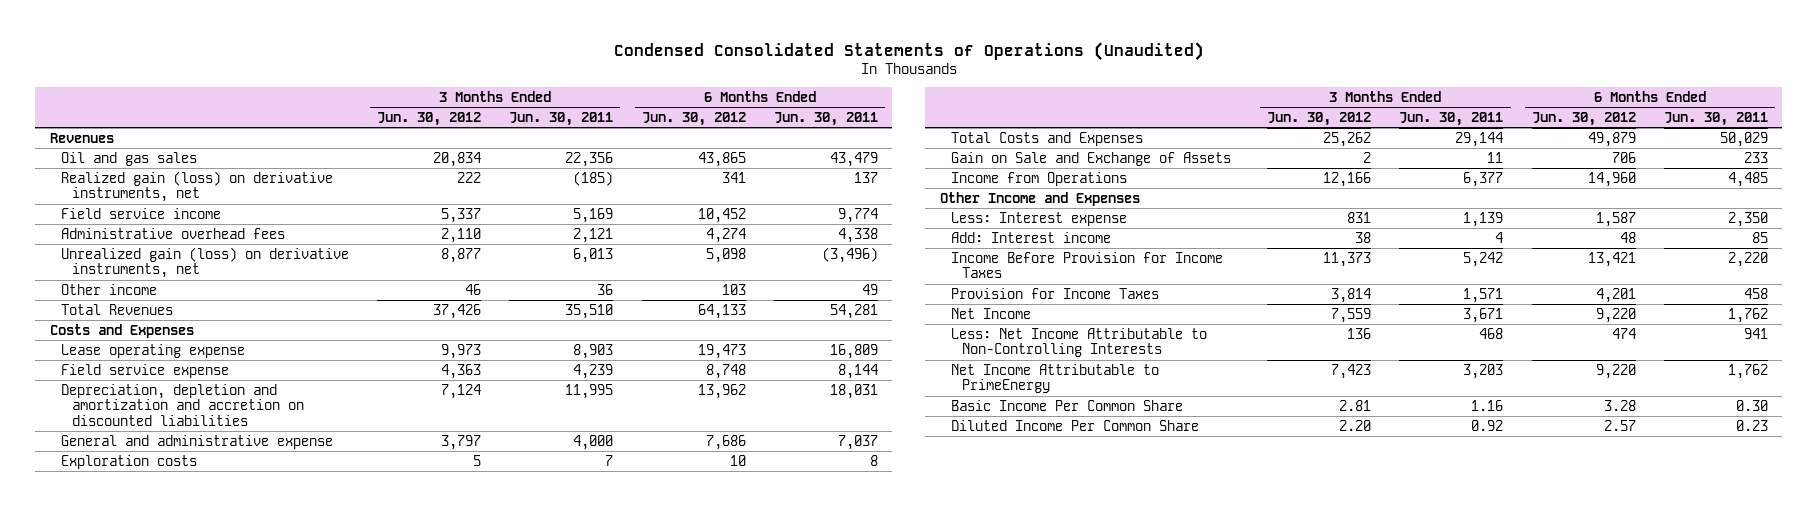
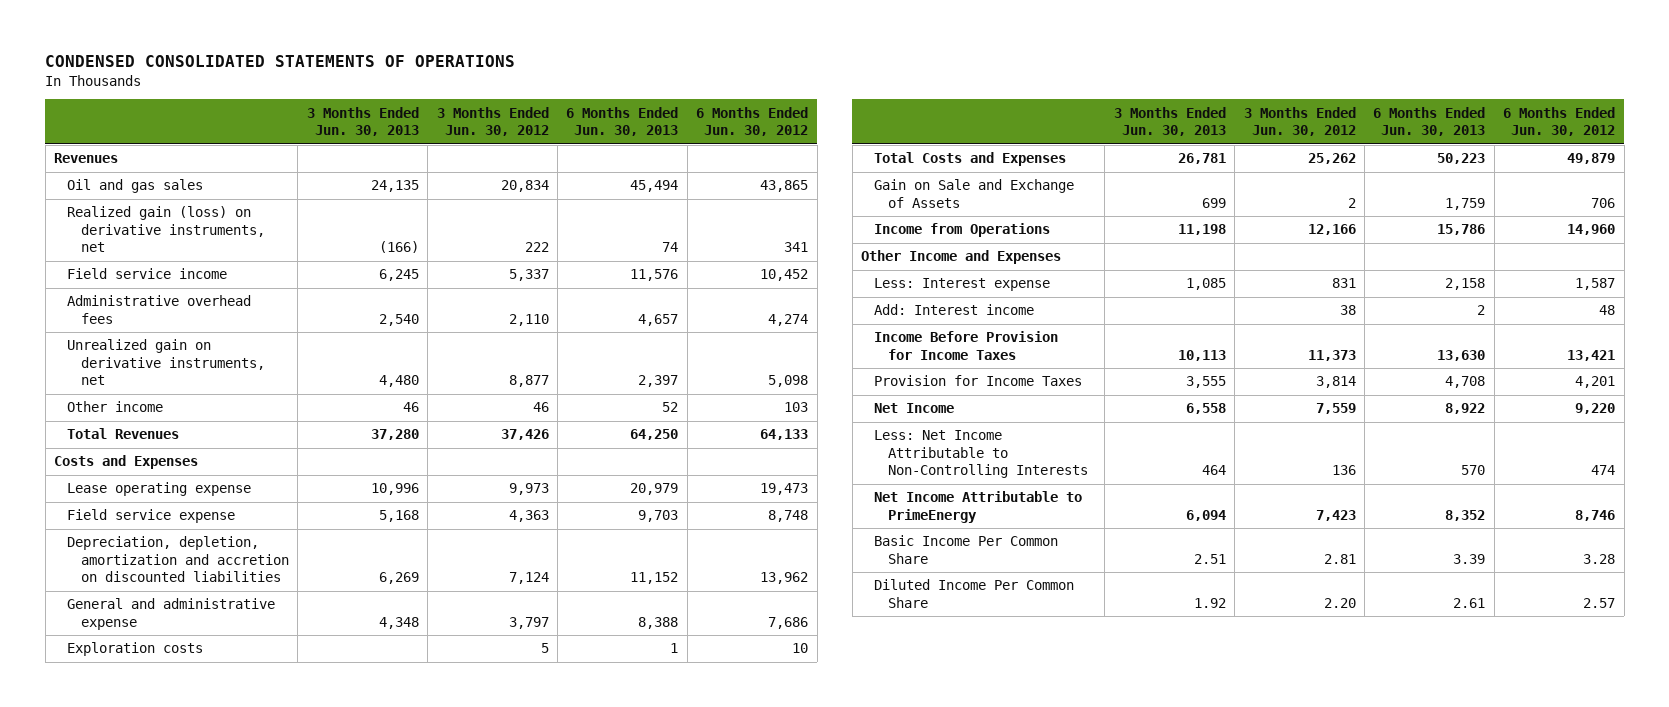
- Condensed Consolidated Statements of Operations (Unaudited)
+ CONDENSED CONSOLIDATED STATEMENTS OF OPERATIONS
- | 3 Months Ended Jun. 30, 2012 | 3 Months Ended Jun. 30, 2011 | 6 Months Ended Jun. 30, 2012 | 6 Months Ended Jun. 30, 2011
+ | 3 Months Ended Jun. 30, 2013 | 3 Months Ended Jun. 30, 2012 | 6 Months Ended Jun. 30, 2013 | 6 Months Ended Jun. 30, 2012
- Unrealized gain (loss) on derivative instruments, net | 8,877 | 6,013 | 5,098 | (3,496)
+ Unrealized gain on derivative instruments, net | 4,480 | 8,877 | 2,397 | 5,098
- Depreciation, depletion and amortization and accretion on discounted liabilities | 7,124 | 11,995 | 13,962 | 18,031
+ Depreciation, depletion, amortization and accretion on discounted liabilities | 6,269 | 7,124 | 11,152 | 13,962
- Net Income Attributable to PrimeEnergy | 7,423 | 3,203 | 9,220 | 1,762
+ Net Income Attributable to PrimeEnergy | 6,094 | 7,423 | 8,352 | 8,746

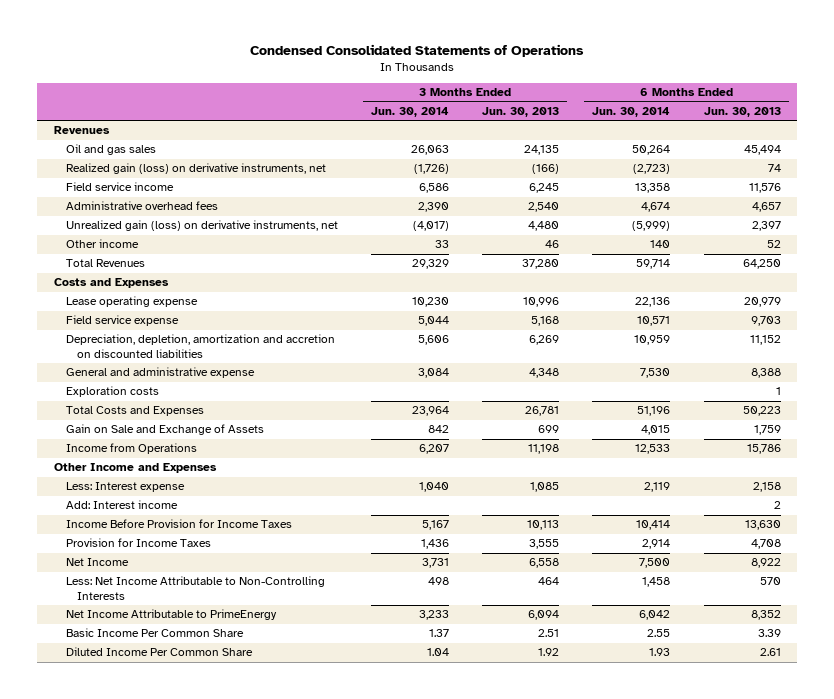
- CONDENSED CONSOLIDATED STATEMENTS OF OPERATIONS
+ Condensed Consolidated Statements of Operations
- | 3 Months Ended Jun. 30, 2013 | 3 Months Ended Jun. 30, 2012 | 6 Months Ended Jun. 30, 2013 | 6 Months Ended Jun. 30, 2012
+ | 3 Months Ended Jun. 30, 2014 | 3 Months Ended Jun. 30, 2013 | 6 Months Ended Jun. 30, 2014 | 6 Months Ended Jun. 30, 2013
- Unrealized gain on derivative instruments, net | 4,480 | 8,877 | 2,397 | 5,098
+ Unrealized gain (loss) on derivative instruments, net | (4,017) | 4,480 | (5,999) | 2,397

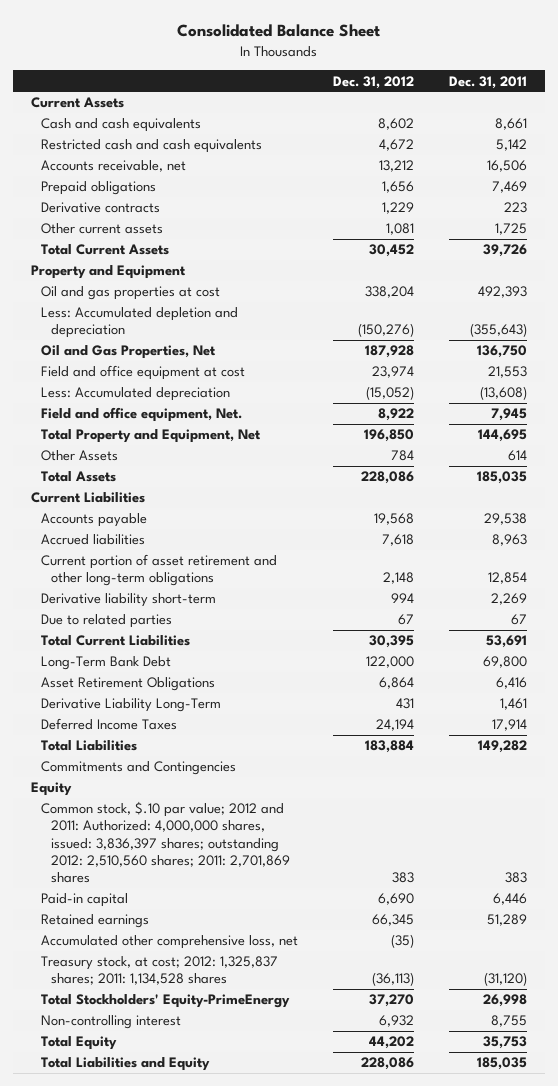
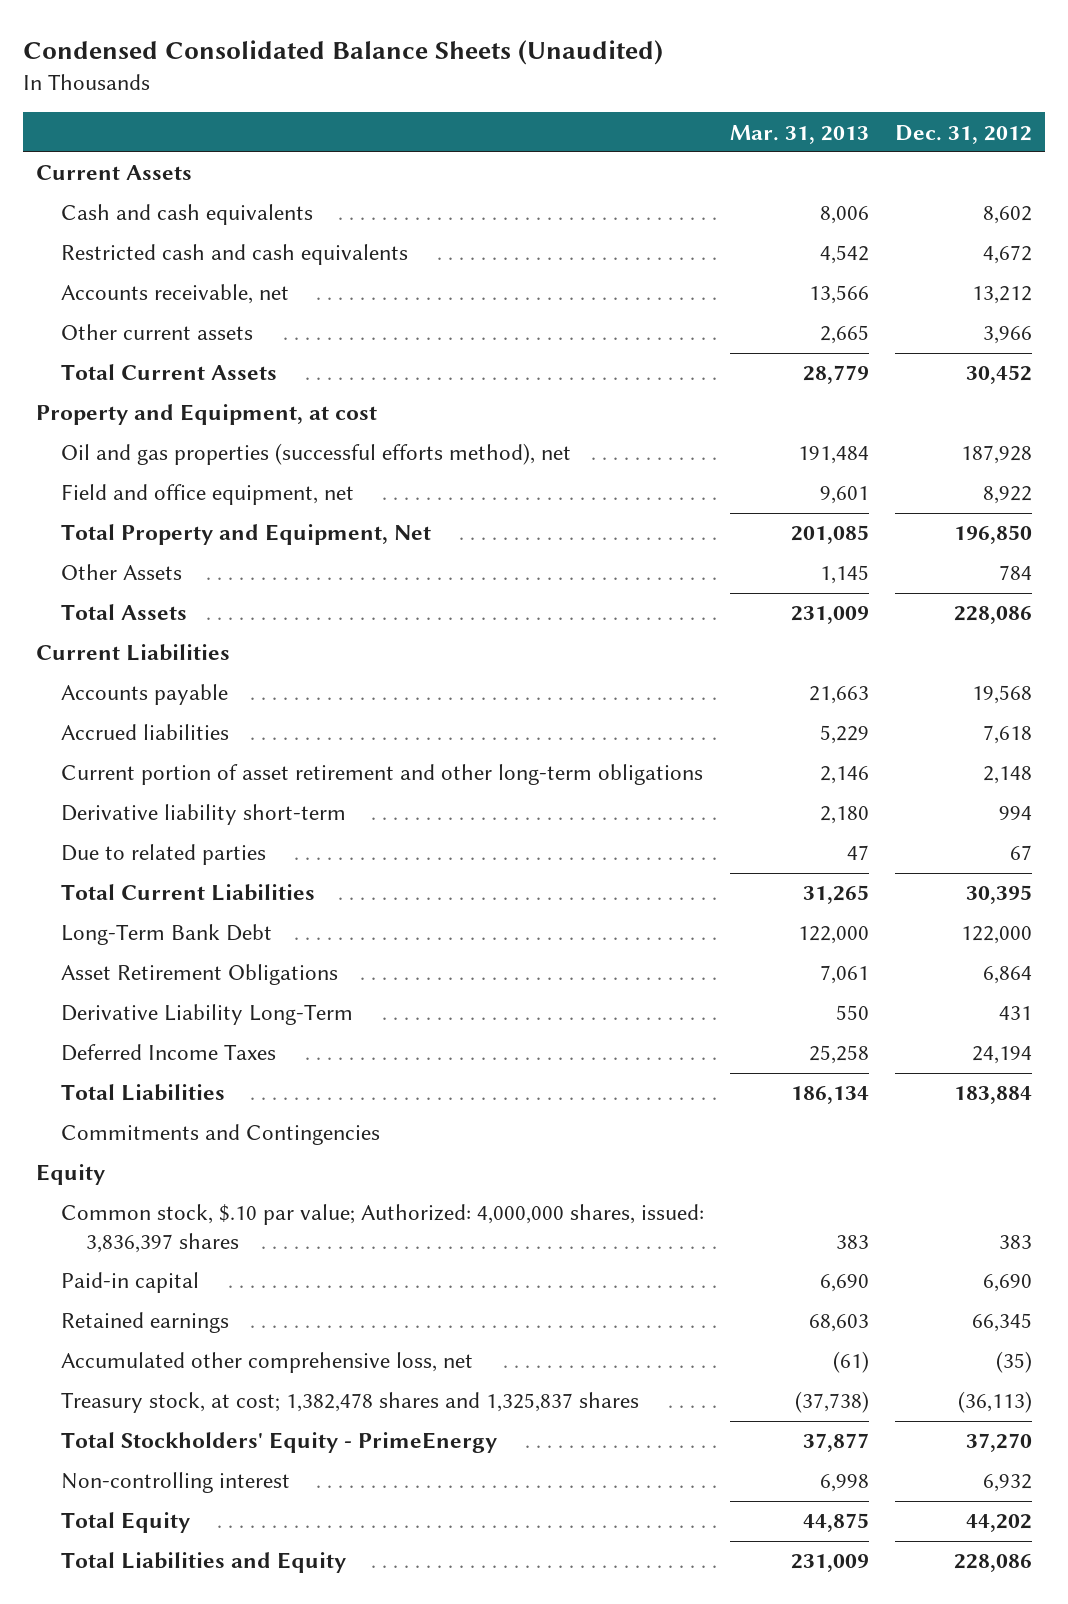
- Consolidated Balance Sheet
+ Condensed Consolidated Balance Sheets (Unaudited)
- | Dec. 31, 2012 | Dec. 31, 2011
+ | Mar. 31, 2013 | Dec. 31, 2012
- Prepaid obligations | 1,656 | 7,469
- Derivative contracts | 1,229 | 223
- Other current assets | 1,081 | 1,725
+ Other current assets | 2,665 | 3,966
- Property and Equipment
- Oil and gas properties at cost | 338,204 | 492,393
- Less: Accumulated depletion and depreciation | (150,276) | (355,643)
- Oil and Gas Properties, Net | 187,928 | 136,750
- Field and office equipment at cost | 23,974 | 21,553
- Less: Accumulated depreciation | (15,052) | (13,608)
- Field and office equipment, Net. | 8,922 | 7,945
+ Property and Equipment, at cost
+ Oil and gas properties (successful efforts method), net | 191,484 | 187,928
+ Field and office equipment, net | 9,601 | 8,922
- Common stock, $.10 par value; 2012 and 2011: Authorized: 4,000,000 shares, issued: 3,836,397 shares; outstanding 2012: 2,510,560 shares; 2011: 2,701,869 shares | 383 | 383
+ Common stock, $.10 par value; Authorized: 4,000,000 shares, issued: 3,836,397 shares | 383 | 383
- Treasury stock, at cost; 2012: 1,325,837 shares; 2011: 1,134,528 shares | (36,113) | (31,120)
- Total Stockholders' Equity-PrimeEnergy | 37,270 | 26,998
+ Treasury stock, at cost; 1,382,478 shares and 1,325,837 shares | (37,738) | (36,113)
+ Total Stockholders' Equity - PrimeEnergy | 37,877 | 37,270

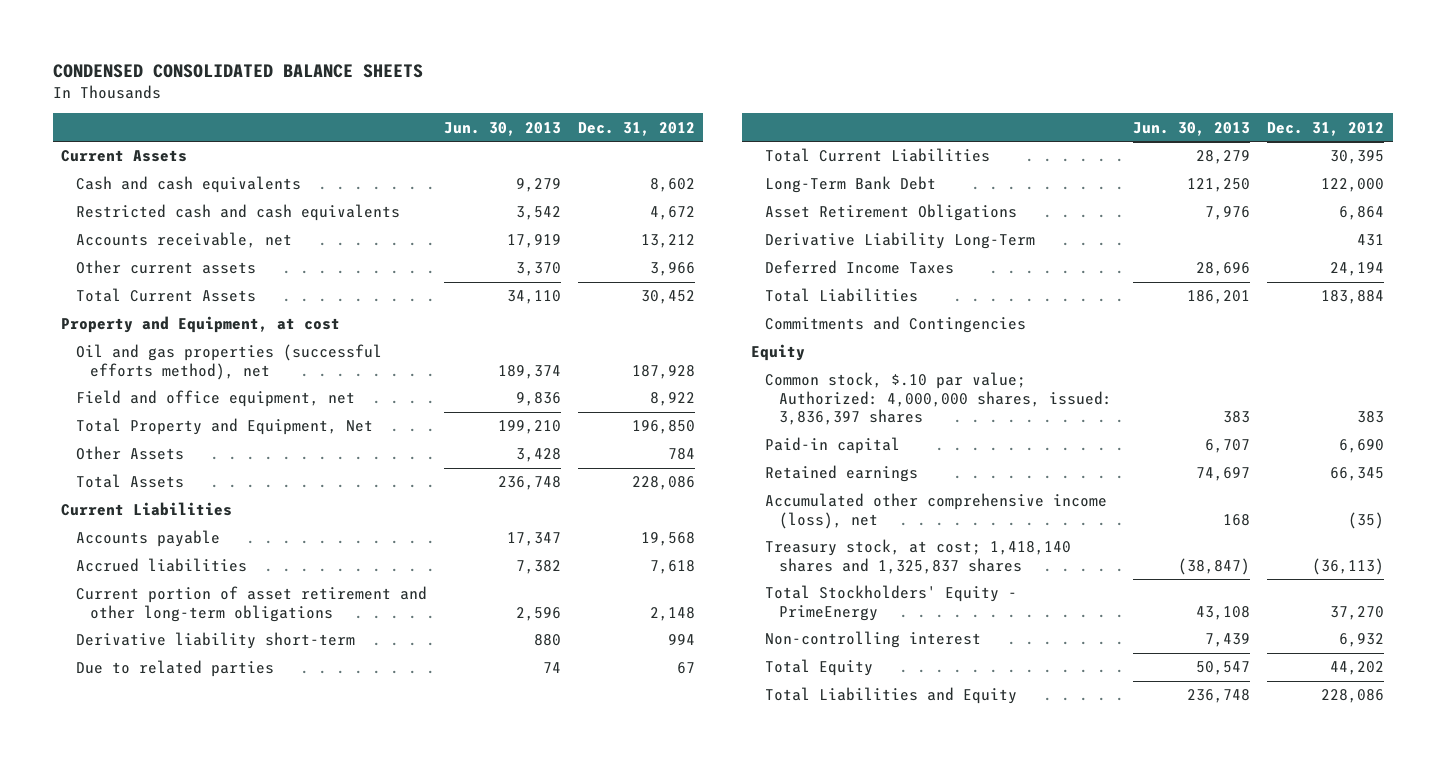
- Condensed Consolidated Balance Sheets (Unaudited)
+ CONDENSED CONSOLIDATED BALANCE SHEETS
- | Mar. 31, 2013 | Dec. 31, 2012
+ | Jun. 30, 2013 | Dec. 31, 2012
- Accumulated other comprehensive loss, net | (61) | (35)
- Treasury stock, at cost; 1,382,478 shares and 1,325,837 shares | (37,738) | (36,113)
+ Accumulated other comprehensive income (loss), net | 168 | (35)
+ Treasury stock, at cost; 1,418,140 shares and 1,325,837 shares | (38,847) | (36,113)

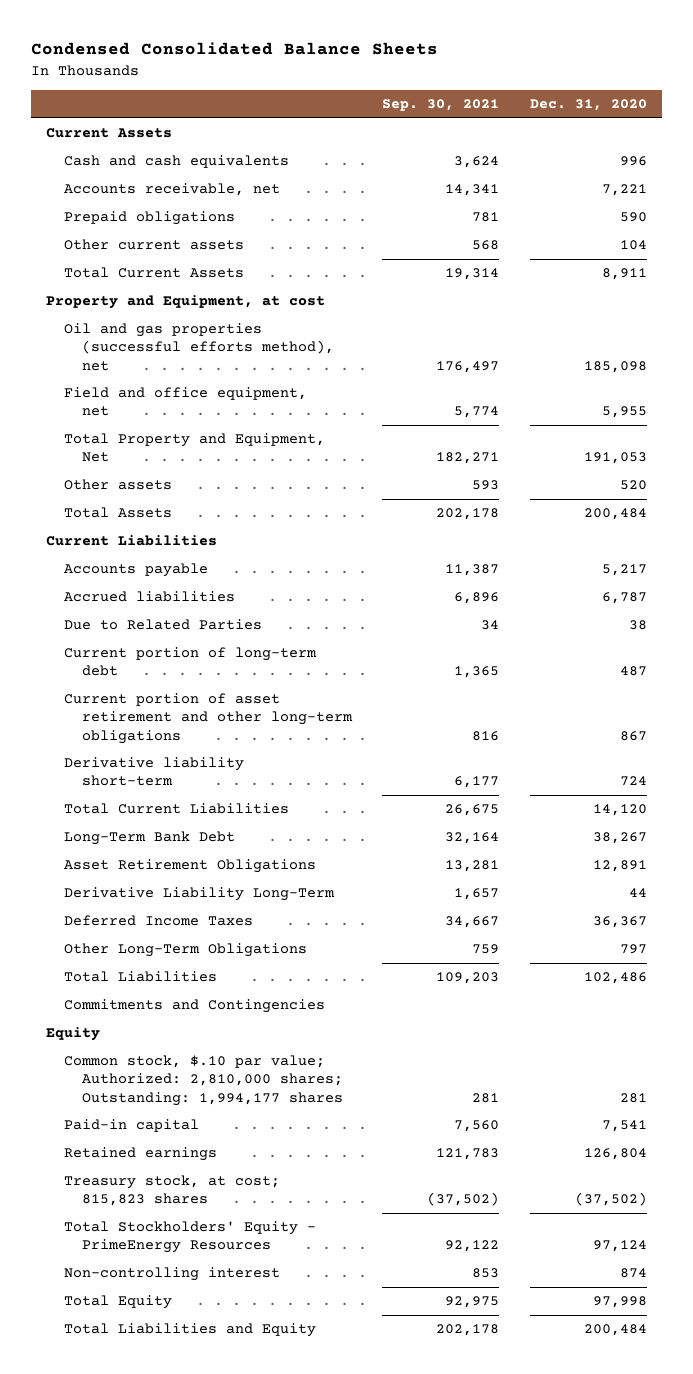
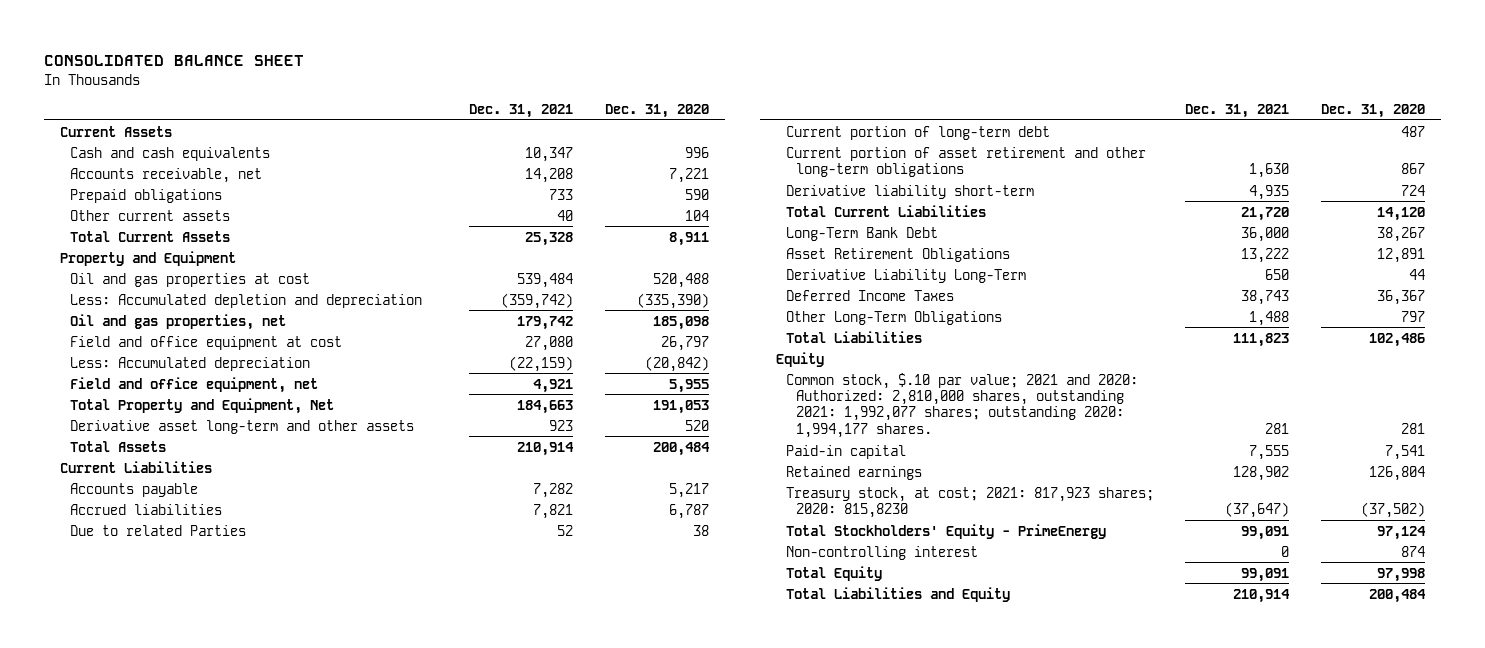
- Condensed Consolidated Balance Sheets
+ CONSOLIDATED BALANCE SHEET
- | Sep. 30, 2021 | Dec. 31, 2020
+ | Dec. 31, 2021 | Dec. 31, 2020
- Property and Equipment, at cost
- Oil and gas properties (successful efforts method), net | 176,497 | 185,098
+ Property and Equipment
+ Oil and gas properties at cost | 539,484 | 520,488
+ Less: Accumulated depletion and depreciation | (359,742) | (335,390)
+ Oil and gas properties, net | 179,742 | 185,098
+ Field and office equipment at cost | 27,080 | 26,797
+ Less: Accumulated depreciation | (22,159) | (20,842)
- Other assets | 593 | 520
+ Derivative asset long-term and other assets | 923 | 520
- Due to Related Parties | 34 | 38
+ Due to related Parties | 52 | 38
- Commitments and Contingencies
- Common stock, $.10 par value; Authorized: 2,810,000 shares; Outstanding: 1,994,177 shares | 281 | 281
+ Common stock, $.10 par value; 2021 and 2020: Authorized: 2,810,000 shares, outstanding 2021: 1,992,077 shares; outstanding 2020: 1,994,177 shares. | 281 | 281
- Treasury stock, at cost; 815,823 shares | (37,502) | (37,502)
- Total Stockholders' Equity - PrimeEnergy Resources | 92,122 | 97,124
+ Treasury stock, at cost; 2021: 817,923 shares; 2020: 815,8230 | (37,647) | (37,502)
+ Total Stockholders' Equity - PrimeEnergy | 99,091 | 97,124

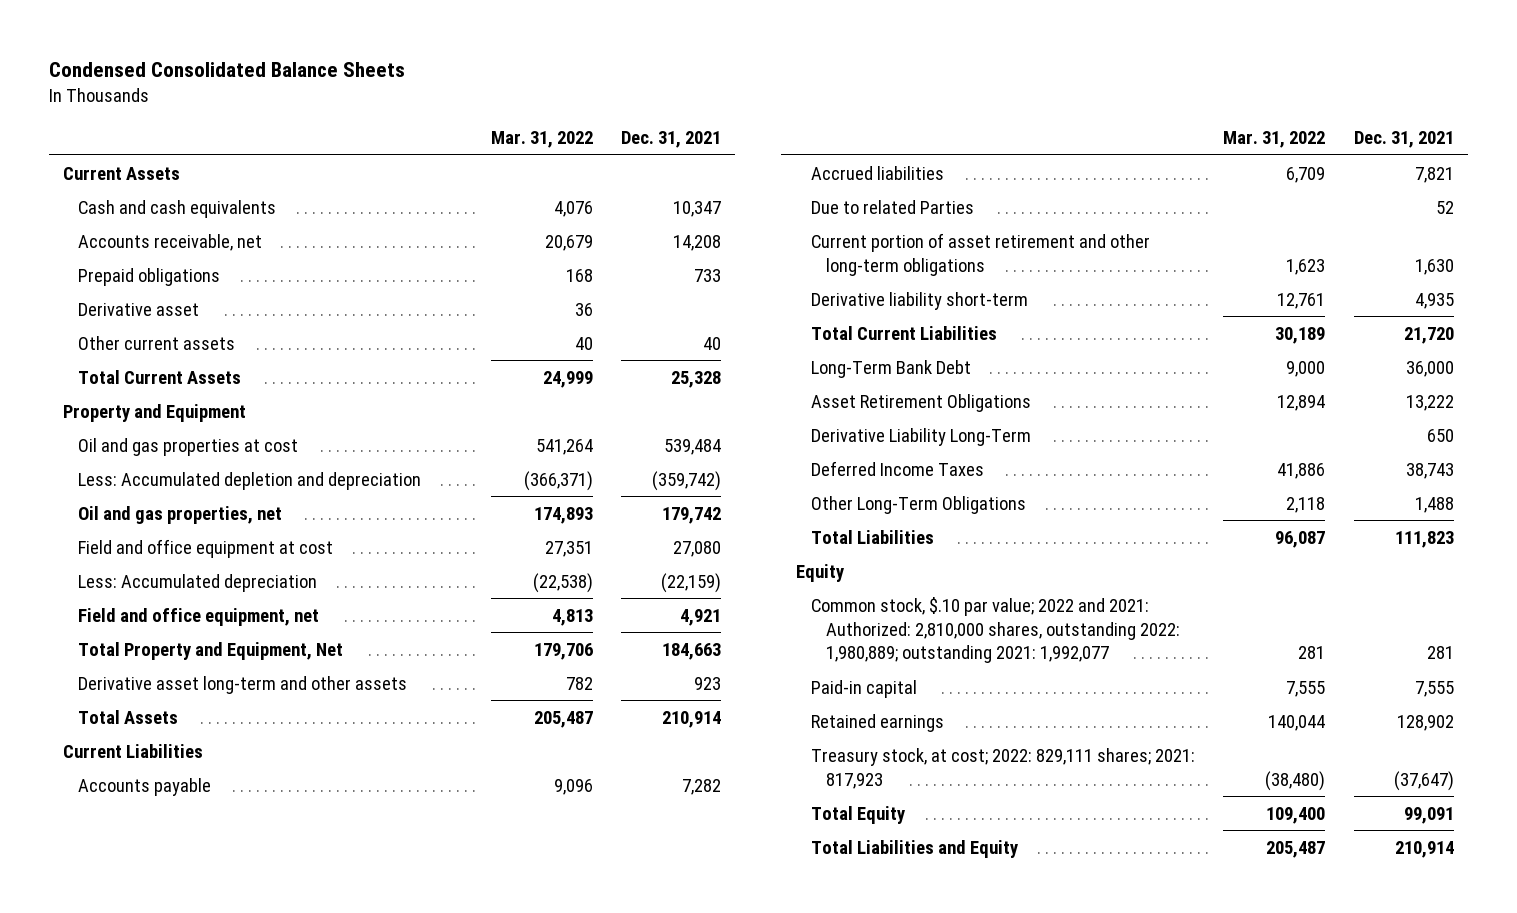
- CONSOLIDATED BALANCE SHEET
+ Condensed Consolidated Balance Sheets
- | Dec. 31, 2021 | Dec. 31, 2020
+ | Mar. 31, 2022 | Dec. 31, 2021
+ Derivative asset | 36 |
- Current portion of long-term debt | | 487
- Common stock, $.10 par value; 2021 and 2020: Authorized: 2,810,000 shares, outstanding 2021: 1,992,077 shares; outstanding 2020: 1,994,177 shares. | 281 | 281
+ Common stock, $.10 par value; 2022 and 2021: Authorized: 2,810,000 shares, outstanding 2022: 1,980,889; outstanding 2021: 1,992,077 | 281 | 281
- Treasury stock, at cost; 2021: 817,923 shares; 2020: 815,8230 | (37,647) | (37,502)
- Total Stockholders' Equity - PrimeEnergy | 99,091 | 97,124
- Non-controlling interest | 0 | 874
+ Treasury stock, at cost; 2022: 829,111 shares; 2021: 817,923 | (38,480) | (37,647)

